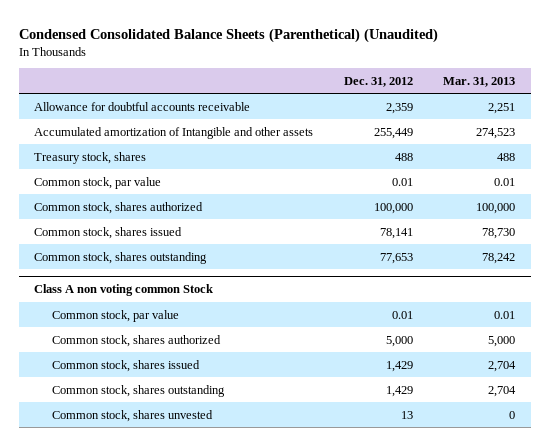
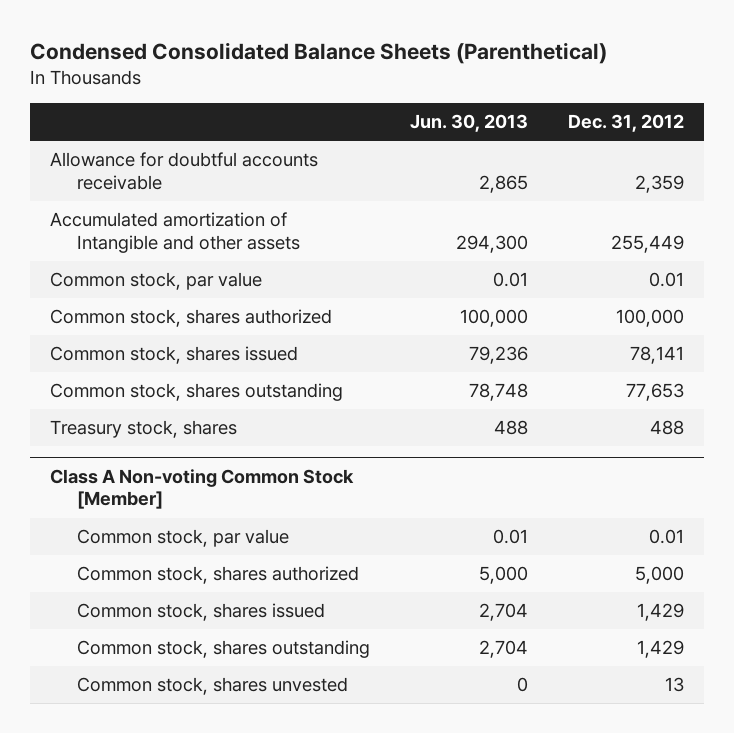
- Condensed Consolidated Balance Sheets (Parenthetical) (Unaudited)
+ Condensed Consolidated Balance Sheets (Parenthetical)
- | Dec. 31, 2012 | Mar. 31, 2013
+ | Jun. 30, 2013 | Dec. 31, 2012
- Class A non voting common Stock
moved down: Treasury stock, shares | 488 | 488
+ Class A Non-voting Common Stock [Member]

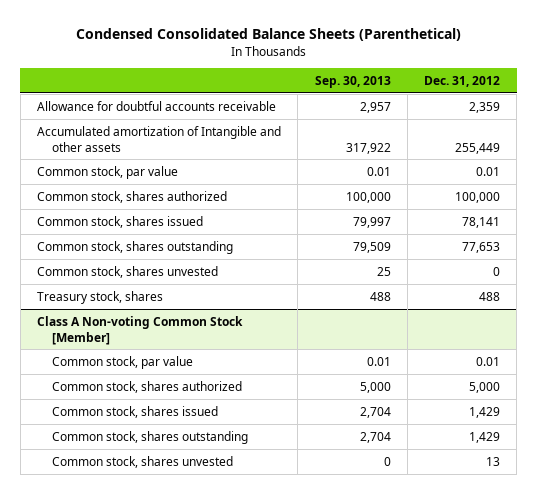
- | Jun. 30, 2013 | Dec. 31, 2012
+ | Sep. 30, 2013 | Dec. 31, 2012
+ Common stock, shares unvested | 25 | 0

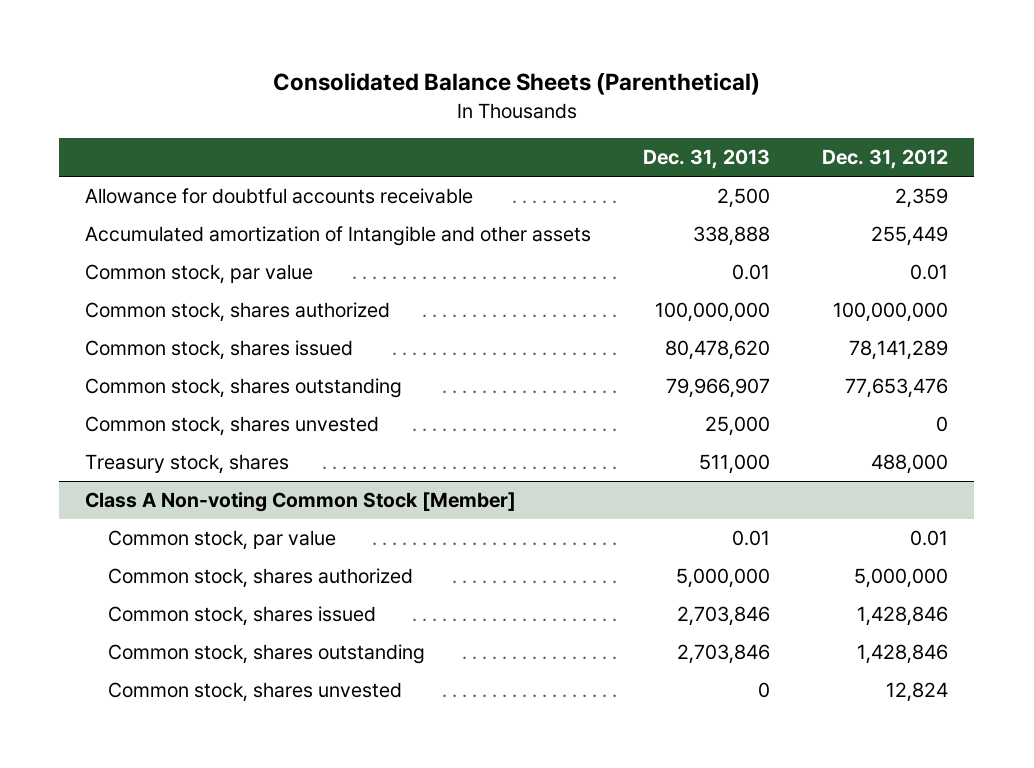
- Condensed Consolidated Balance Sheets (Parenthetical)
+ Consolidated Balance Sheets (Parenthetical)
- | Sep. 30, 2013 | Dec. 31, 2012
+ | Dec. 31, 2013 | Dec. 31, 2012
- Common stock, shares authorized | 100,000 | 100,000
- Common stock, shares issued | 79,997 | 78,141
- Common stock, shares outstanding | 79,509 | 77,653
+ Common stock, shares authorized | 100,000,000 | 100,000,000
+ Common stock, shares issued | 80,478,620 | 78,141,289
+ Common stock, shares outstanding | 79,966,907 | 77,653,476
- Treasury stock, shares | 488 | 488
+ Treasury stock, shares | 511,000 | 488,000
@ Class A Non-voting Common Stock [Member]
- Common stock, shares authorized | 5,000 | 5,000
- Common stock, shares issued | 2,704 | 1,429
- Common stock, shares outstanding | 2,704 | 1,429
- Common stock, shares unvested | 0 | 13
+ Common stock, shares authorized | 5,000,000 | 5,000,000
+ Common stock, shares issued | 2,703,846 | 1,428,846
+ Common stock, shares outstanding | 2,703,846 | 1,428,846
+ Common stock, shares unvested | 0 | 12,824

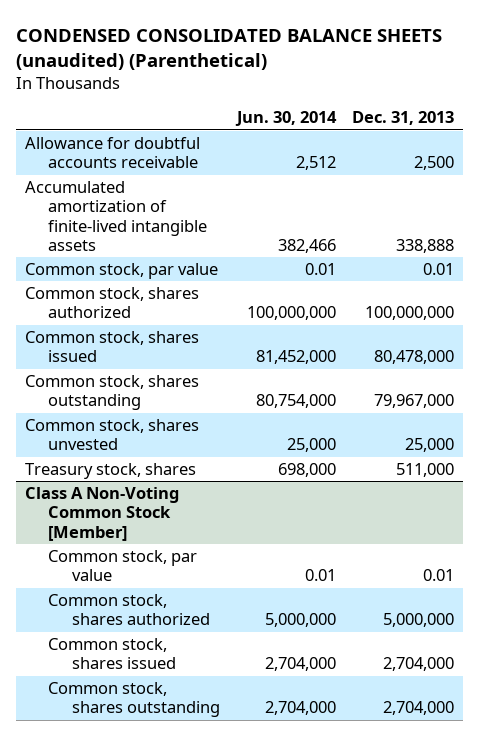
- Consolidated Balance Sheets (Parenthetical)
+ CONDENSED CONSOLIDATED BALANCE SHEETS (unaudited) (Parenthetical)
- | Dec. 31, 2013 | Dec. 31, 2012
+ | Jun. 30, 2014 | Dec. 31, 2013
- Accumulated amortization of Intangible and other assets | 338,888 | 255,449
+ Accumulated amortization of finite-lived intangible assets | 382,466 | 338,888
- Common stock, shares issued | 80,478,620 | 78,141,289
- Common stock, shares outstanding | 79,966,907 | 77,653,476
+ Common stock, shares issued | 81,452,000 | 80,478,000
+ Common stock, shares outstanding | 80,754,000 | 79,967,000
- Class A Non-voting Common Stock [Member]
+ Class A Non-Voting Common Stock [Member]
- Common stock, shares issued | 2,703,846 | 1,428,846
- Common stock, shares outstanding | 2,703,846 | 1,428,846
- Common stock, shares unvested | 0 | 12,824
+ Common stock, shares issued | 2,704,000 | 2,704,000
+ Common stock, shares outstanding | 2,704,000 | 2,704,000

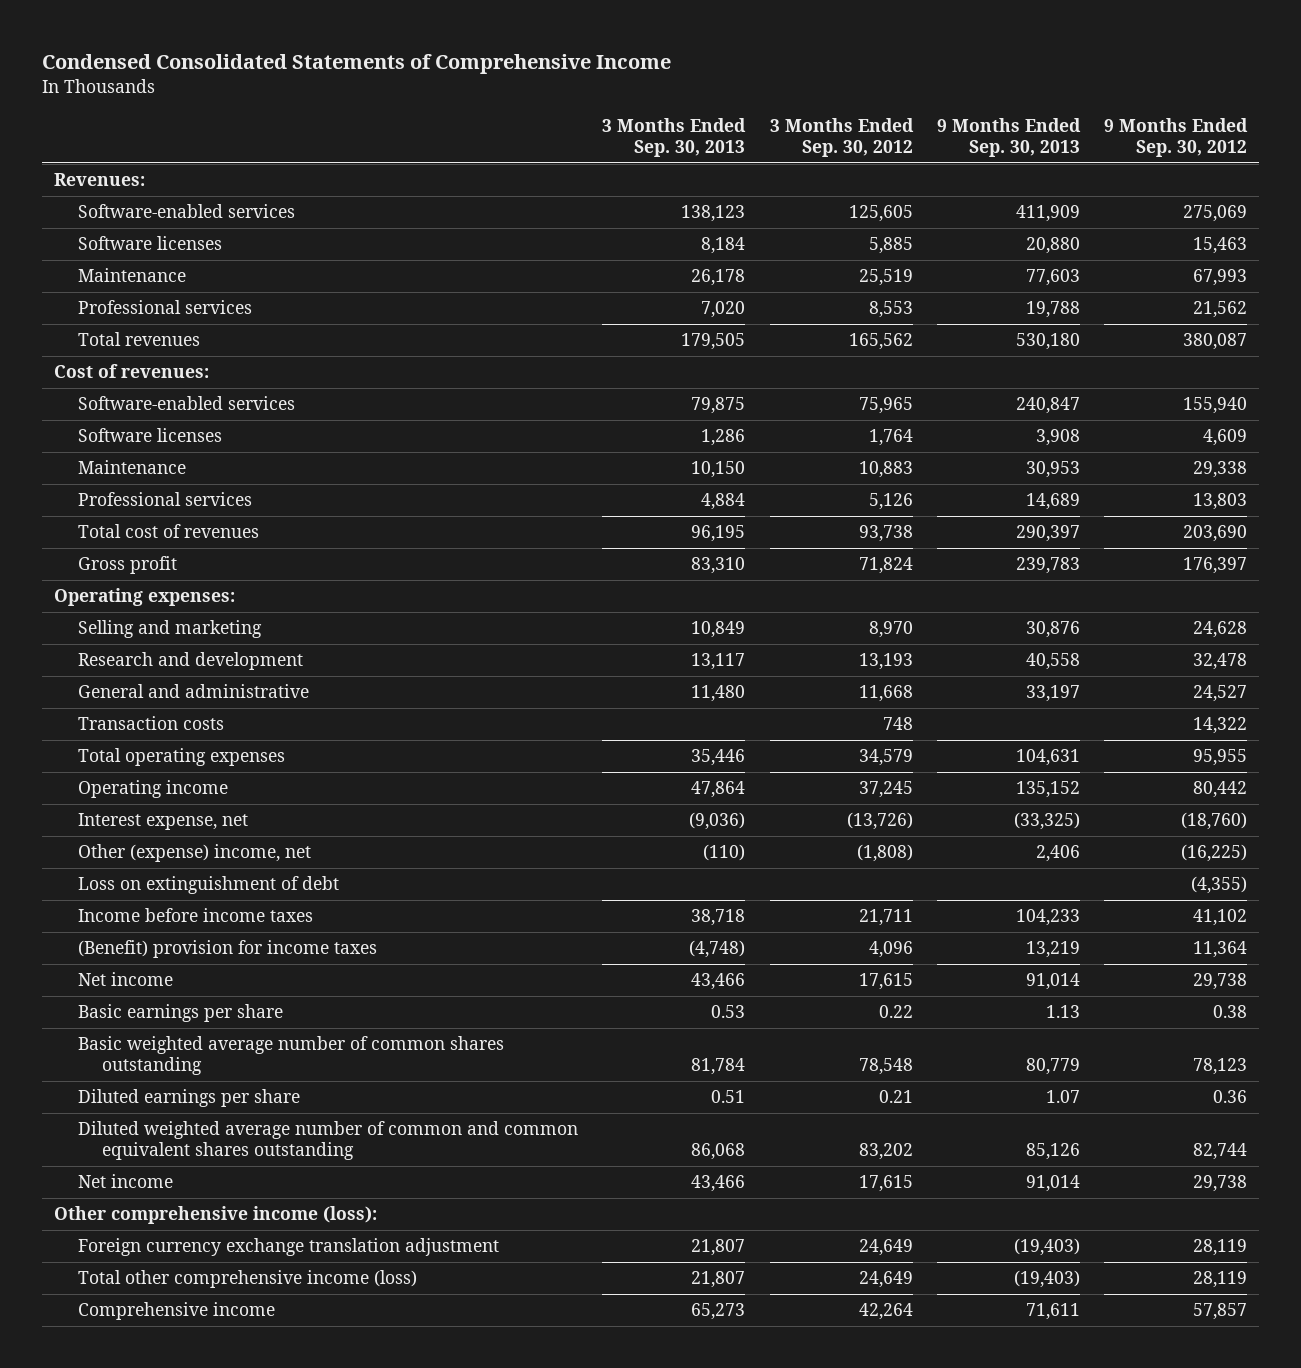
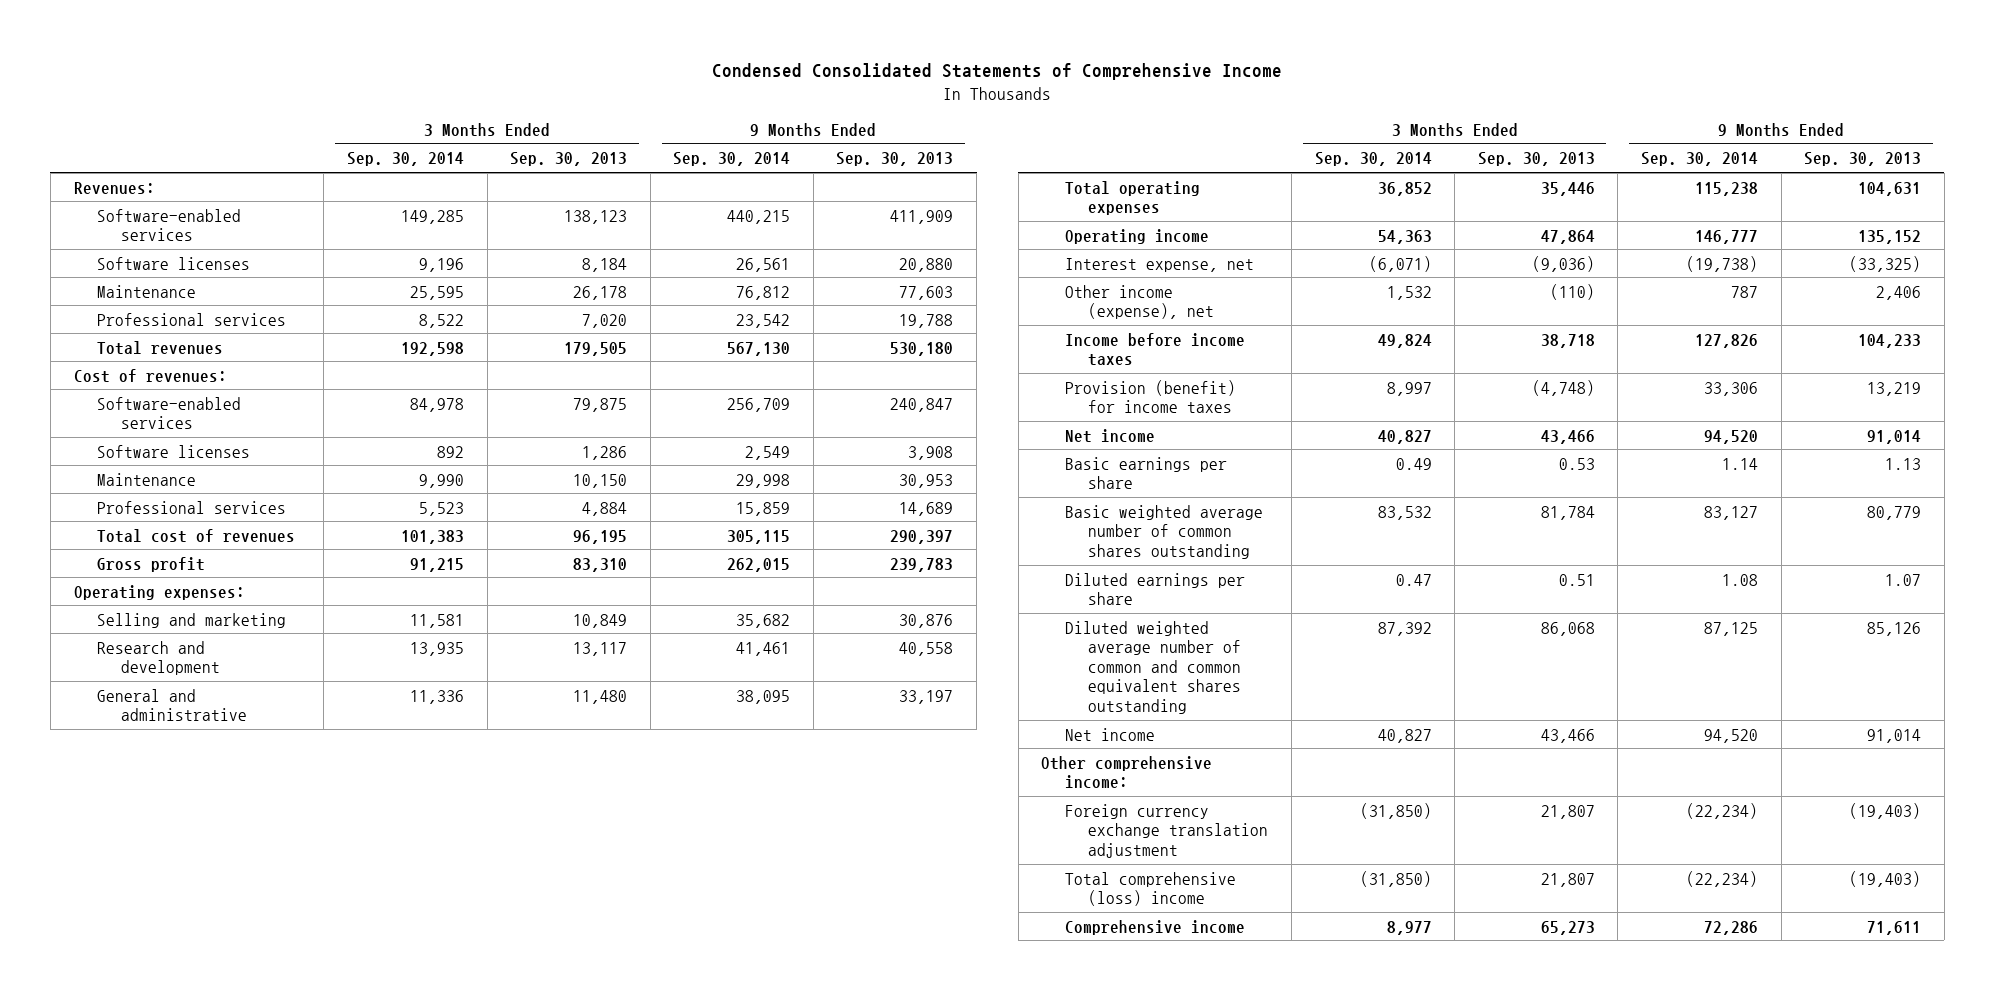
- | 3 Months Ended Sep. 30, 2013 | 3 Months Ended Sep. 30, 2012 | 9 Months Ended Sep. 30, 2013 | 9 Months Ended Sep. 30, 2012
+ | 3 Months Ended Sep. 30, 2014 | 3 Months Ended Sep. 30, 2013 | 9 Months Ended Sep. 30, 2014 | 9 Months Ended Sep. 30, 2013
- Transaction costs | | 748 | | 14,322
- Other (expense) income, net | (110) | (1,808) | 2,406 | (16,225)
- Loss on extinguishment of debt | | | | (4,355)
+ Other income (expense), net | 1,532 | (110) | 787 | 2,406
- (Benefit) provision for income taxes | (4,748) | 4,096 | 13,219 | 11,364
+ Provision (benefit) for income taxes | 8,997 | (4,748) | 33,306 | 13,219
- Other comprehensive income (loss):
+ Other comprehensive income:
- Total other comprehensive income (loss) | 21,807 | 24,649 | (19,403) | 28,119
+ Total comprehensive (loss) income | (31,850) | 21,807 | (22,234) | (19,403)

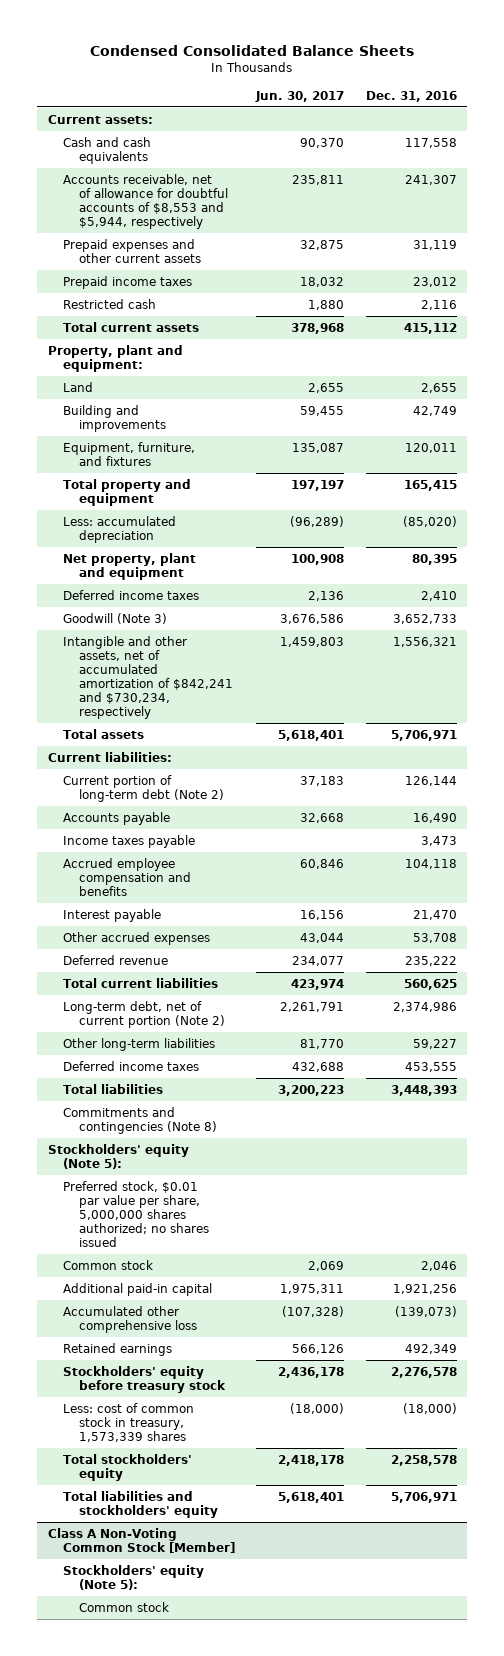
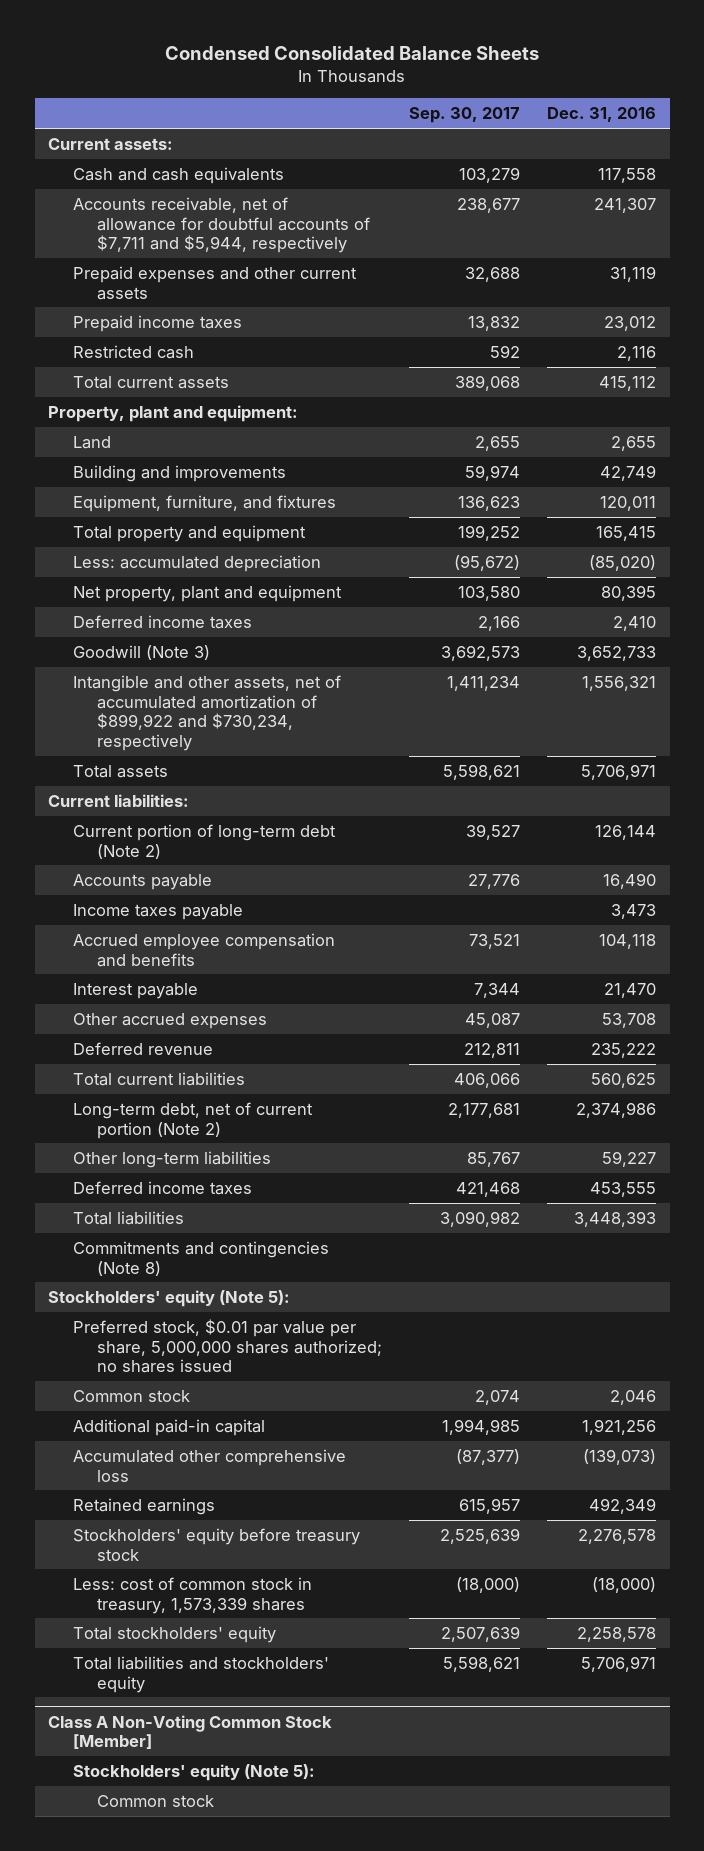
- | Jun. 30, 2017 | Dec. 31, 2016
+ | Sep. 30, 2017 | Dec. 31, 2016
- Accounts receivable, net of allowance for doubtful accounts of $8,553 and $5,944, respectively | 235,811 | 241,307
+ Accounts receivable, net of allowance for doubtful accounts of $7,711 and $5,944, respectively | 238,677 | 241,307
- Intangible and other assets, net of accumulated amortization of $842,241 and $730,234, respectively | 1,459,803 | 1,556,321
+ Intangible and other assets, net of accumulated amortization of $899,922 and $730,234, respectively | 1,411,234 | 1,556,321

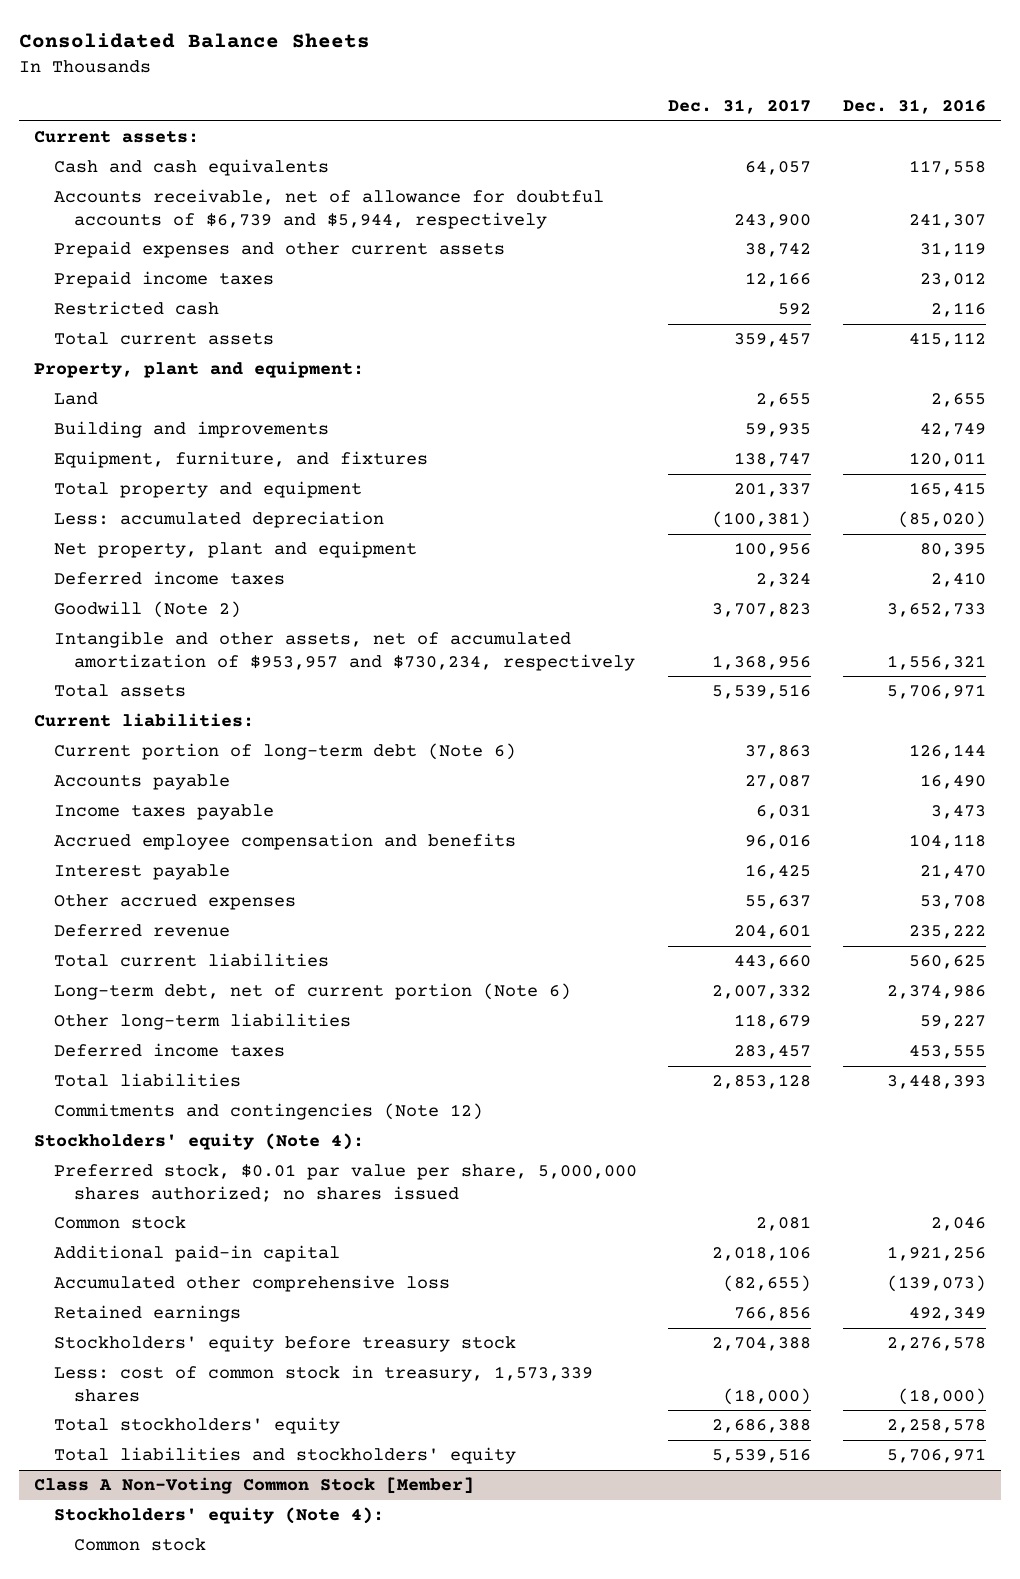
- Condensed Consolidated Balance Sheets
+ Consolidated Balance Sheets
- | Sep. 30, 2017 | Dec. 31, 2016
+ | Dec. 31, 2017 | Dec. 31, 2016
- Accounts receivable, net of allowance for doubtful accounts of $7,711 and $5,944, respectively | 238,677 | 241,307
+ Accounts receivable, net of allowance for doubtful accounts of $6,739 and $5,944, respectively | 243,900 | 241,307
- Goodwill (Note 3) | 3,692,573 | 3,652,733
- Intangible and other assets, net of accumulated amortization of $899,922 and $730,234, respectively | 1,411,234 | 1,556,321
+ Goodwill (Note 2) | 3,707,823 | 3,652,733
+ Intangible and other assets, net of accumulated amortization of $953,957 and $730,234, respectively | 1,368,956 | 1,556,321
- Current portion of long-term debt (Note 2) | 39,527 | 126,144
+ Current portion of long-term debt (Note 6) | 37,863 | 126,144
- Long-term debt, net of current portion (Note 2) | 2,177,681 | 2,374,986
+ Long-term debt, net of current portion (Note 6) | 2,007,332 | 2,374,986
- Commitments and contingencies (Note 8)
- Stockholders' equity (Note 5):
+ Commitments and contingencies (Note 12)
+ Stockholders' equity (Note 4):
@ Class A Non-Voting Common Stock [Member]
- Stockholders' equity (Note 5):
+ Stockholders' equity (Note 4):

